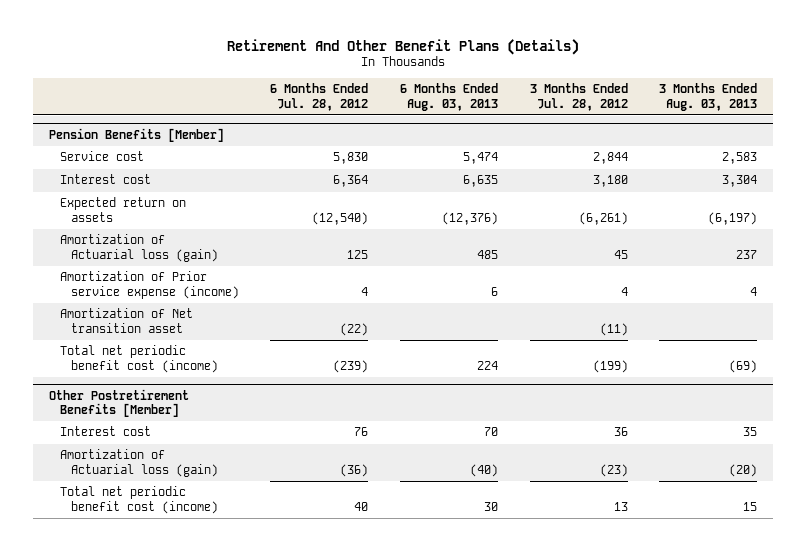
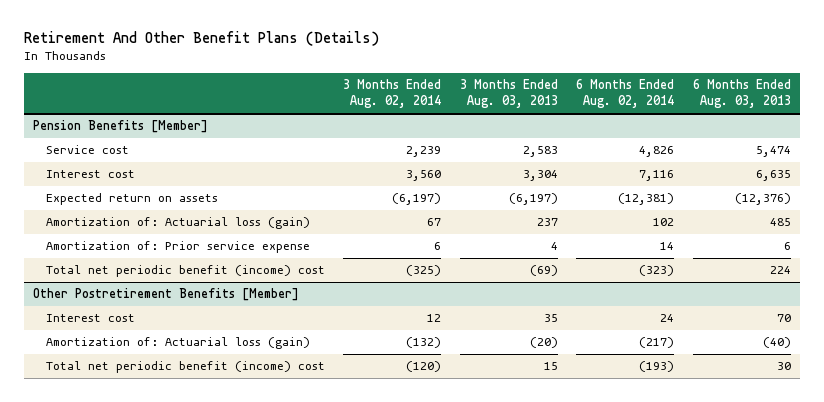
- | 6 Months Ended Jul. 28, 2012 | 6 Months Ended Aug. 03, 2013 | 3 Months Ended Jul. 28, 2012 | 3 Months Ended Aug. 03, 2013
+ | 3 Months Ended Aug. 02, 2014 | 3 Months Ended Aug. 03, 2013 | 6 Months Ended Aug. 02, 2014 | 6 Months Ended Aug. 03, 2013
@ Pension Benefits [Member]
- Amortization of Actuarial loss (gain) | 125 | 485 | 45 | 237
- Amortization of Prior service expense (income) | 4 | 6 | 4 | 4
- Amortization of Net transition asset | (22) | | (11) |
- Total net periodic benefit cost (income) | (239) | 224 | (199) | (69)
+ Amortization of: Actuarial loss (gain) | 67 | 237 | 102 | 485
+ Amortization of: Prior service expense | 6 | 4 | 14 | 6
+ Total net periodic benefit (income) cost | (325) | (69) | (323) | 224
@ Other Postretirement Benefits [Member]
- Amortization of Actuarial loss (gain) | (36) | (40) | (23) | (20)
- Total net periodic benefit cost (income) | 40 | 30 | 13 | 15
+ Amortization of: Actuarial loss (gain) | (132) | (20) | (217) | (40)
+ Total net periodic benefit (income) cost | (120) | 15 | (193) | 30

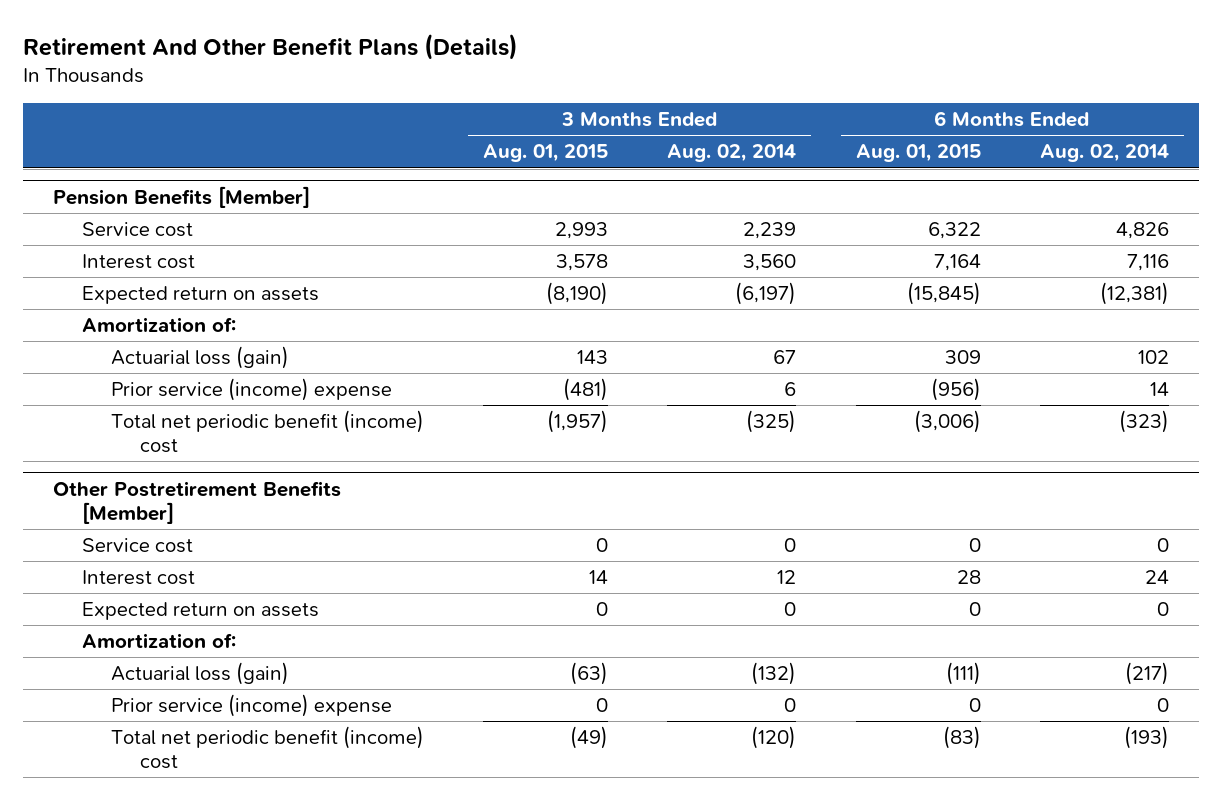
- | 3 Months Ended Aug. 02, 2014 | 3 Months Ended Aug. 03, 2013 | 6 Months Ended Aug. 02, 2014 | 6 Months Ended Aug. 03, 2013
+ | 3 Months Ended Aug. 01, 2015 | 3 Months Ended Aug. 02, 2014 | 6 Months Ended Aug. 01, 2015 | 6 Months Ended Aug. 02, 2014
@ Pension Benefits [Member]
- Amortization of: Actuarial loss (gain) | 67 | 237 | 102 | 485
- Amortization of: Prior service expense | 6 | 4 | 14 | 6
+ Amortization of:
+ Actuarial loss (gain) | 143 | 67 | 309 | 102
+ Prior service (income) expense | (481) | 6 | (956) | 14
@ Other Postretirement Benefits [Member]
+ Service cost | 0 | 0 | 0 | 0
- Amortization of: Actuarial loss (gain) | (132) | (20) | (217) | (40)
+ Expected return on assets | 0 | 0 | 0 | 0
+ Amortization of:
+ Actuarial loss (gain) | (63) | (132) | (111) | (217)
+ Prior service (income) expense | 0 | 0 | 0 | 0

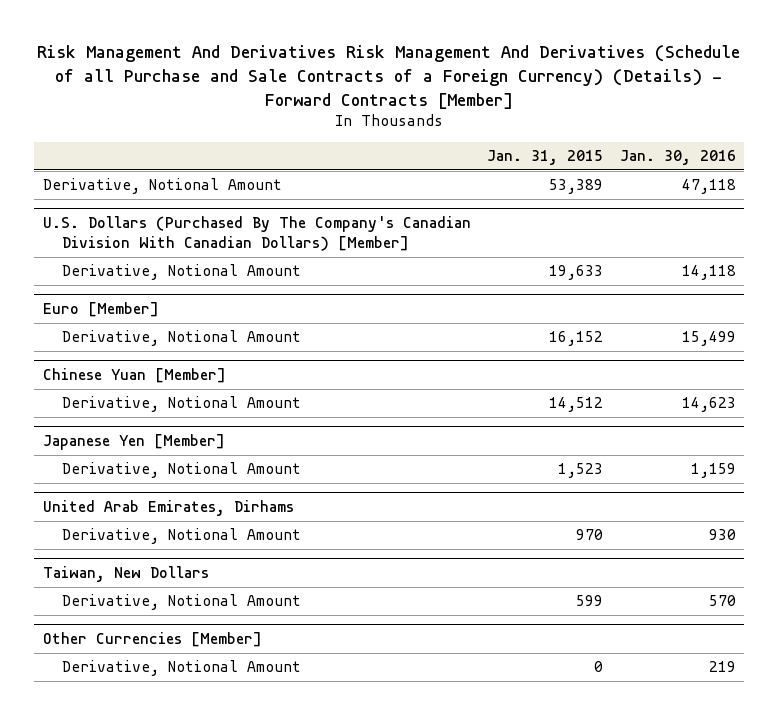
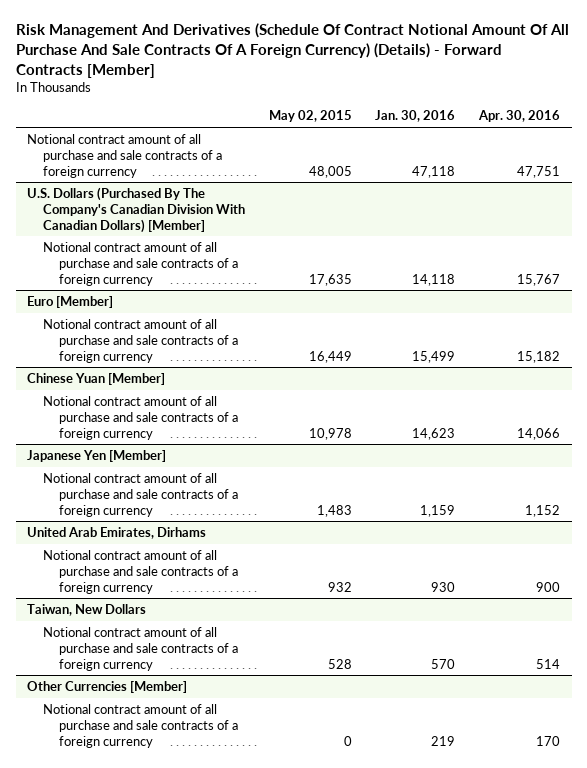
- Risk Management And Derivatives Risk Management And Derivatives (Schedule of all Purchase and Sale Contracts of a Foreign Currency) (Details) - Forward Contracts [Member]
+ Risk Management And Derivatives (Schedule Of Contract Notional Amount Of All Purchase And Sale Contracts Of A Foreign Currency) (Details) - Forward Contracts [Member]
- | Jan. 31, 2015 | Jan. 30, 2016
+ | May 02, 2015 | Jan. 30, 2016 | Apr. 30, 2016
- Derivative, Notional Amount | 53,389 | 47,118
+ Notional contract amount of all purchase and sale contracts of a foreign currency | 48,005 | 47,118 | 47,751
@ U.S. Dollars (Purchased By The Company's Canadian Division With Canadian Dollars) [Member]
- Derivative, Notional Amount | 19,633 | 14,118
+ Notional contract amount of all purchase and sale contracts of a foreign currency | 17,635 | 14,118 | 15,767
@ Euro [Member]
- Derivative, Notional Amount | 16,152 | 15,499
+ Notional contract amount of all purchase and sale contracts of a foreign currency | 16,449 | 15,499 | 15,182
@ Chinese Yuan [Member]
- Derivative, Notional Amount | 14,512 | 14,623
+ Notional contract amount of all purchase and sale contracts of a foreign currency | 10,978 | 14,623 | 14,066
@ Japanese Yen [Member]
- Derivative, Notional Amount | 1,523 | 1,159
+ Notional contract amount of all purchase and sale contracts of a foreign currency | 1,483 | 1,159 | 1,152
@ United Arab Emirates, Dirhams
- Derivative, Notional Amount | 970 | 930
+ Notional contract amount of all purchase and sale contracts of a foreign currency | 932 | 930 | 900
@ Taiwan, New Dollars
- Derivative, Notional Amount | 599 | 570
+ Notional contract amount of all purchase and sale contracts of a foreign currency | 528 | 570 | 514
@ Other Currencies [Member]
- Derivative, Notional Amount | 0 | 219
+ Notional contract amount of all purchase and sale contracts of a foreign currency | 0 | 219 | 170

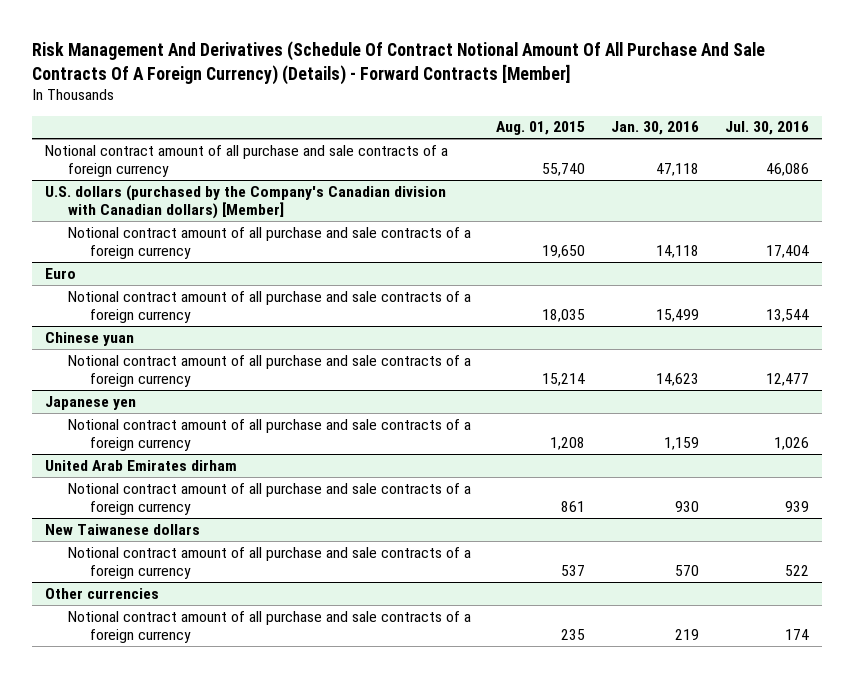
- | May 02, 2015 | Jan. 30, 2016 | Apr. 30, 2016
+ | Aug. 01, 2015 | Jan. 30, 2016 | Jul. 30, 2016
- U.S. Dollars (Purchased By The Company's Canadian Division With Canadian Dollars) [Member]
+ U.S. dollars (purchased by the Company's Canadian division with Canadian dollars) [Member]
- Euro [Member]
+ Euro
- Chinese Yuan [Member]
+ Chinese yuan
- Japanese Yen [Member]
+ Japanese yen
- United Arab Emirates, Dirhams
+ United Arab Emirates dirham
- Taiwan, New Dollars
+ New Taiwanese dollars
- Other Currencies [Member]
+ Other currencies

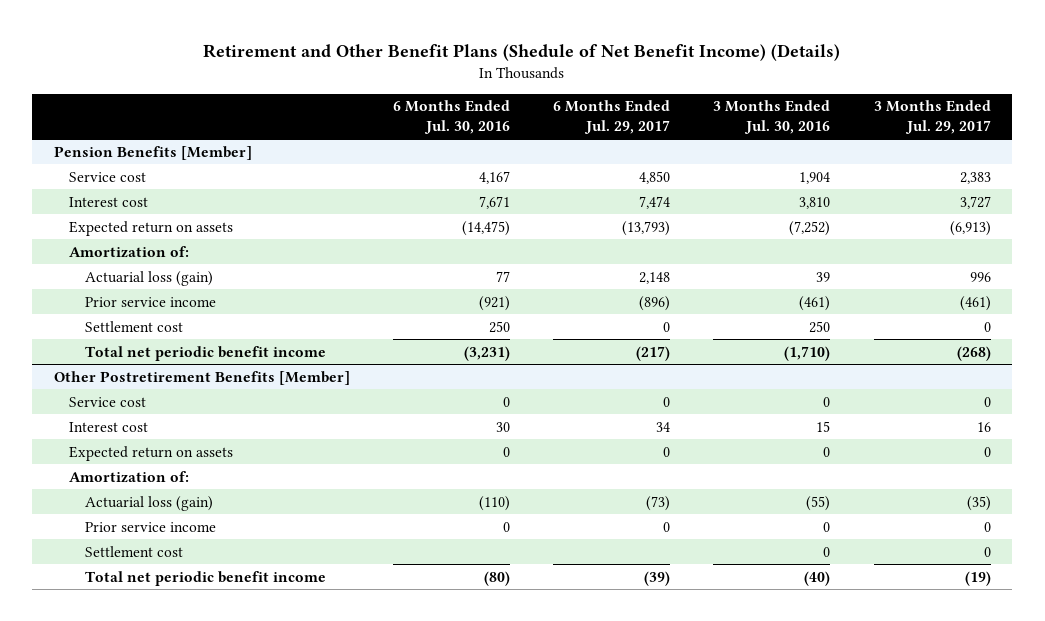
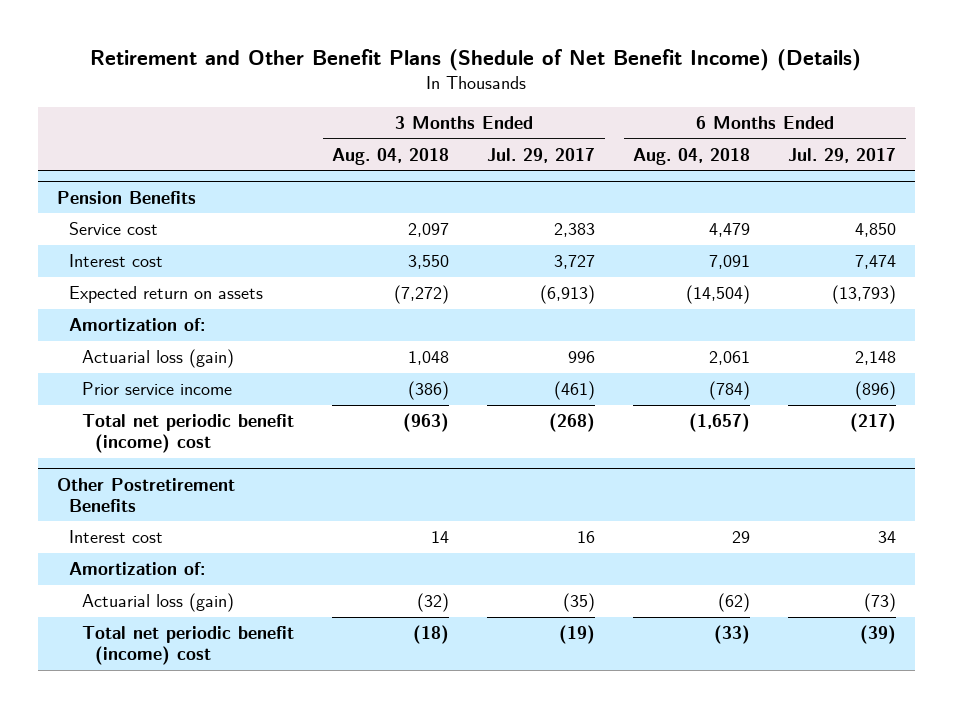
- | 6 Months Ended Jul. 30, 2016 | 6 Months Ended Jul. 29, 2017 | 3 Months Ended Jul. 30, 2016 | 3 Months Ended Jul. 29, 2017
+ | 3 Months Ended Aug. 04, 2018 | 3 Months Ended Jul. 29, 2017 | 6 Months Ended Aug. 04, 2018 | 6 Months Ended Jul. 29, 2017
- Pension Benefits [Member]
+ Pension Benefits
- Settlement cost | 250 | 0 | 250 | 0
- Total net periodic benefit income | (3,231) | (217) | (1,710) | (268)
- Other Postretirement Benefits [Member]
- Service cost | 0 | 0 | 0 | 0
+ Total net periodic benefit (income) cost | (963) | (268) | (1,657) | (217)
+ Other Postretirement Benefits
- Expected return on assets | 0 | 0 | 0 | 0
- Prior service income | 0 | 0 | 0 | 0
- Settlement cost | | | 0 | 0
- Total net periodic benefit income | (80) | (39) | (40) | (19)
+ Total net periodic benefit (income) cost | (18) | (19) | (33) | (39)

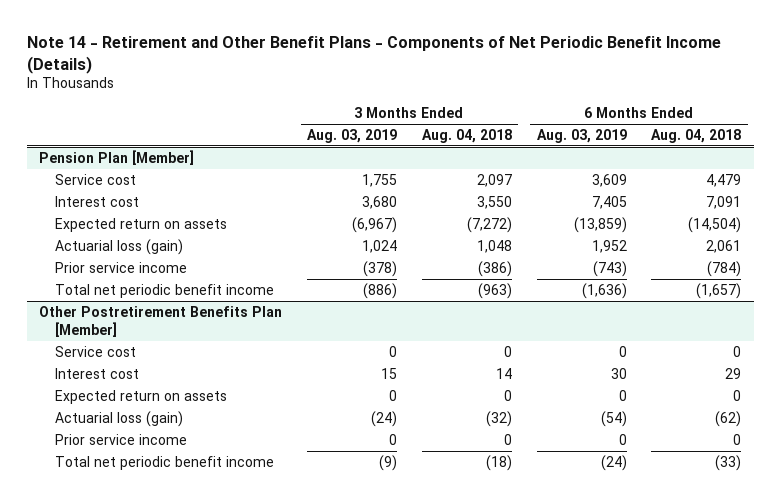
- Retirement and Other Benefit Plans (Shedule of Net Benefit Income) (Details)
+ Note 14 - Retirement and Other Benefit Plans - Components of Net Periodic Benefit Income (Details)
- | 3 Months Ended Aug. 04, 2018 | 3 Months Ended Jul. 29, 2017 | 6 Months Ended Aug. 04, 2018 | 6 Months Ended Jul. 29, 2017
+ | 3 Months Ended Aug. 03, 2019 | 3 Months Ended Aug. 04, 2018 | 6 Months Ended Aug. 03, 2019 | 6 Months Ended Aug. 04, 2018
- Pension Benefits
+ Pension Plan [Member]
- Amortization of:
- Total net periodic benefit (income) cost | (963) | (268) | (1,657) | (217)
- Other Postretirement Benefits
+ Total net periodic benefit income | (886) | (963) | (1,636) | (1,657)
+ Other Postretirement Benefits Plan [Member]
+ Service cost | 0 | 0 | 0 | 0
- Amortization of:
+ Expected return on assets | 0 | 0 | 0 | 0
- Total net periodic benefit (income) cost | (18) | (19) | (33) | (39)
+ Prior service income | 0 | 0 | 0 | 0
+ Total net periodic benefit income | (9) | (18) | (24) | (33)

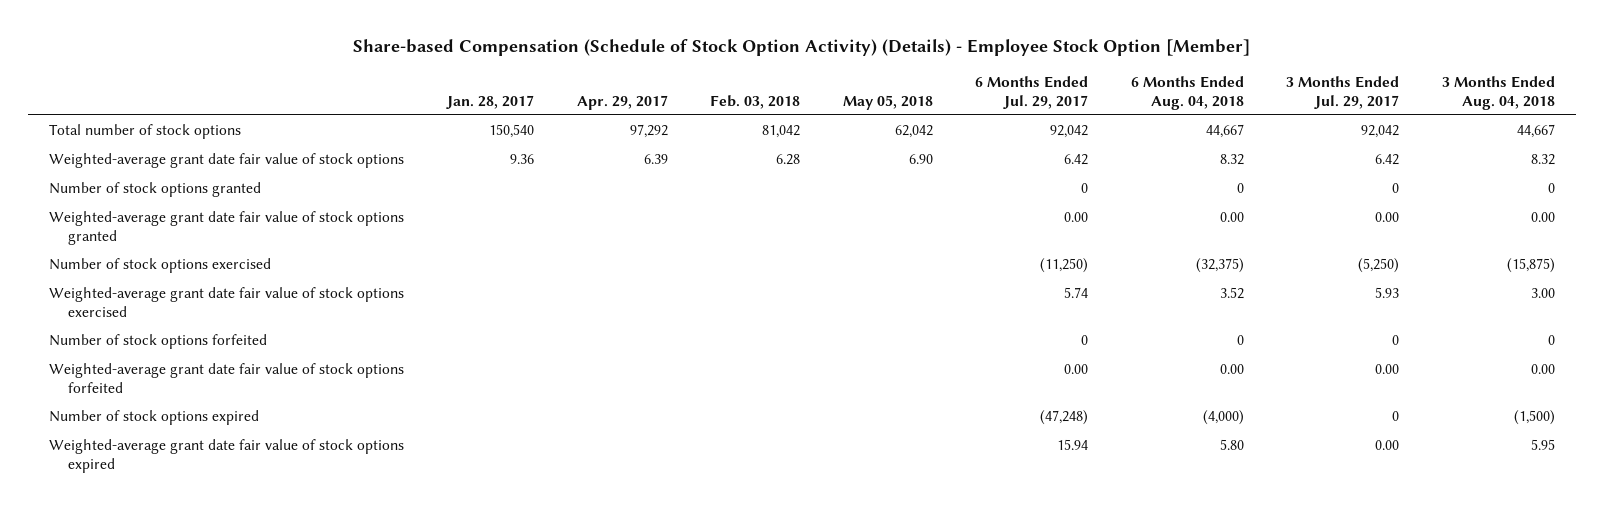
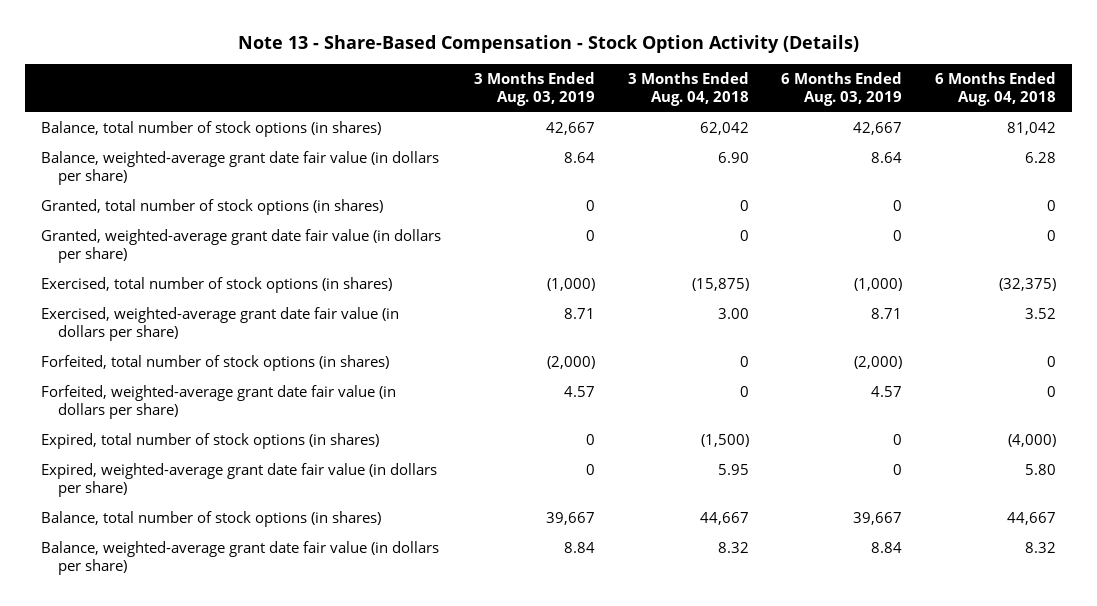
- Share-based Compensation (Schedule of Stock Option Activity) (Details) - Employee Stock Option [Member]
+ Note 13 - Share-Based Compensation - Stock Option Activity (Details)
- | Jan. 28, 2017 | Apr. 29, 2017 | Feb. 03, 2018 | May 05, 2018 | 6 Months Ended Jul. 29, 2017 | 6 Months Ended Aug. 04, 2018 | 3 Months Ended Jul. 29, 2017 | 3 Months Ended Aug. 04, 2018
+ | 3 Months Ended Aug. 03, 2019 | 3 Months Ended Aug. 04, 2018 | 6 Months Ended Aug. 03, 2019 | 6 Months Ended Aug. 04, 2018
- Total number of stock options | 150,540 | 97,292 | 81,042 | 62,042 | 92,042 | 44,667 | 92,042 | 44,667
- Weighted-average grant date fair value of stock options | 9.36 | 6.39 | 6.28 | 6.90 | 6.42 | 8.32 | 6.42 | 8.32
- Number of stock options granted | | | | | 0 | 0 | 0 | 0
- Weighted-average grant date fair value of stock options granted | | | | | 0.00 | 0.00 | 0.00 | 0.00
- Number of stock options exercised | | | | | (11,250) | (32,375) | (5,250) | (15,875)
- Weighted-average grant date fair value of stock options exercised | | | | | 5.74 | 3.52 | 5.93 | 3.00
- Number of stock options forfeited | | | | | 0 | 0 | 0 | 0
- Weighted-average grant date fair value of stock options forfeited | | | | | 0.00 | 0.00 | 0.00 | 0.00
- Number of stock options expired | | | | | (47,248) | (4,000) | 0 | (1,500)
- Weighted-average grant date fair value of stock options expired | | | | | 15.94 | 5.80 | 0.00 | 5.95
+ Balance, total number of stock options (in shares) | 42,667 | 62,042 | 42,667 | 81,042
+ Balance, weighted-average grant date fair value (in dollars per share) | 8.64 | 6.90 | 8.64 | 6.28
+ Granted, total number of stock options (in shares) | 0 | 0 | 0 | 0
+ Granted, weighted-average grant date fair value (in dollars per share) | 0 | 0 | 0 | 0
+ Exercised, total number of stock options (in shares) | (1,000) | (15,875) | (1,000) | (32,375)
+ Exercised, weighted-average grant date fair value (in dollars per share) | 8.71 | 3.00 | 8.71 | 3.52
+ Forfeited, total number of stock options (in shares) | (2,000) | 0 | (2,000) | 0
+ Forfeited, weighted-average grant date fair value (in dollars per share) | 4.57 | 0 | 4.57 | 0
+ Expired, total number of stock options (in shares) | 0 | (1,500) | 0 | (4,000)
+ Expired, weighted-average grant date fair value (in dollars per share) | 0 | 5.95 | 0 | 5.80
+ Balance, total number of stock options (in shares) | 39,667 | 44,667 | 39,667 | 44,667
+ Balance, weighted-average grant date fair value (in dollars per share) | 8.84 | 8.32 | 8.84 | 8.32

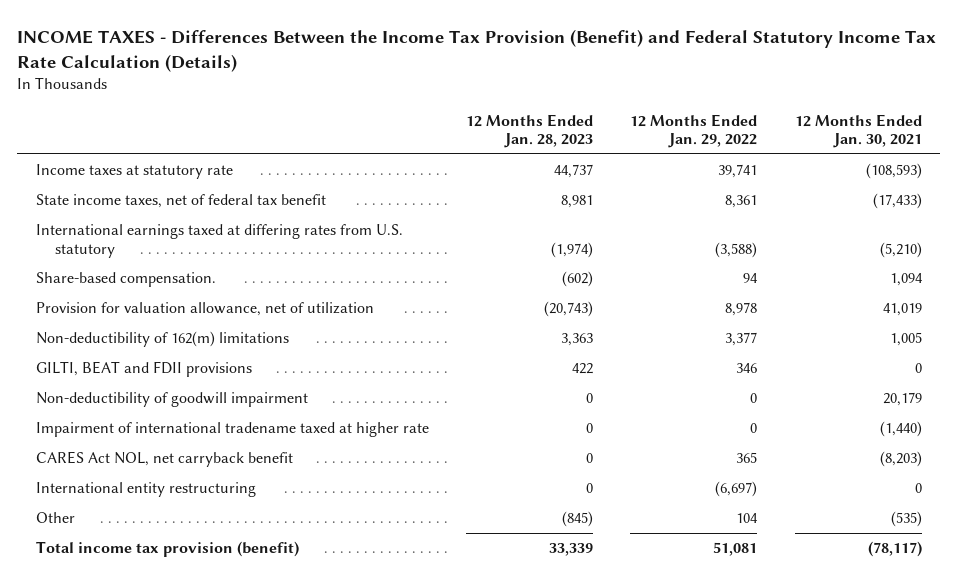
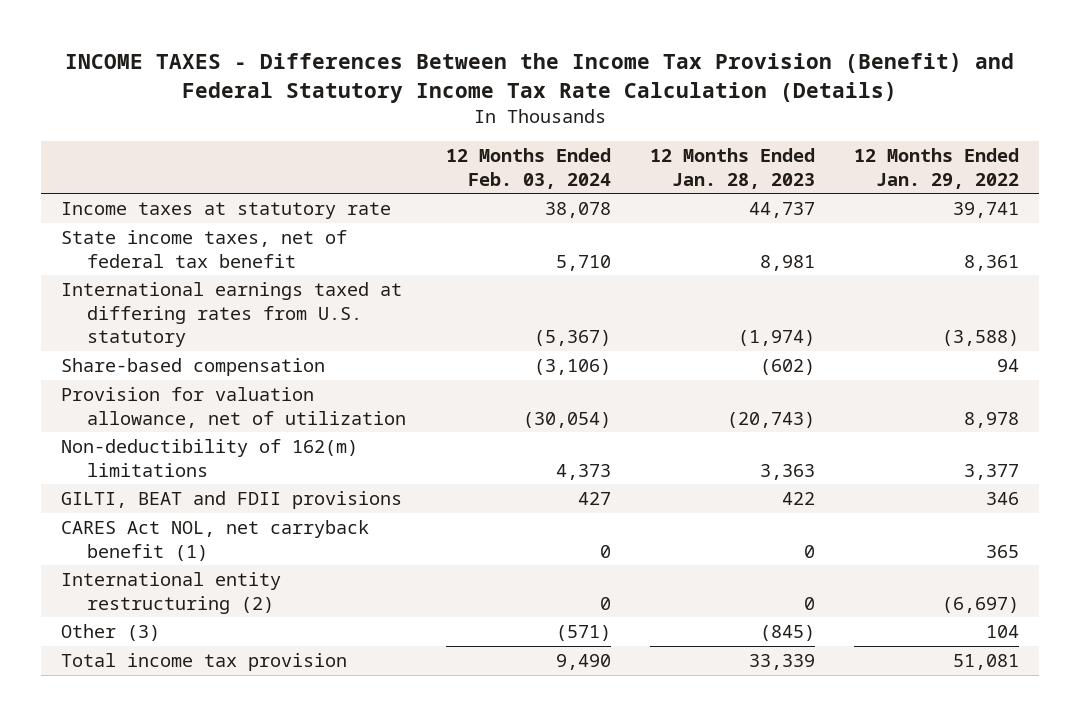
- | 12 Months Ended Jan. 28, 2023 | 12 Months Ended Jan. 29, 2022 | 12 Months Ended Jan. 30, 2021
+ | 12 Months Ended Feb. 03, 2024 | 12 Months Ended Jan. 28, 2023 | 12 Months Ended Jan. 29, 2022
- Share-based compensation. | (602) | 94 | 1,094
+ Share-based compensation | (3,106) | (602) | 94
- Non-deductibility of goodwill impairment | 0 | 0 | 20,179
- Impairment of international tradename taxed at higher rate | 0 | 0 | (1,440)
- CARES Act NOL, net carryback benefit | 0 | 365 | (8,203)
- International entity restructuring | 0 | (6,697) | 0
- Other | (845) | 104 | (535)
- Total income tax provision (benefit) | 33,339 | 51,081 | (78,117)
+ CARES Act NOL, net carryback benefit (1) | 0 | 0 | 365
+ International entity restructuring (2) | 0 | 0 | (6,697)
+ Other (3) | (571) | (845) | 104
+ Total income tax provision | 9,490 | 33,339 | 51,081

